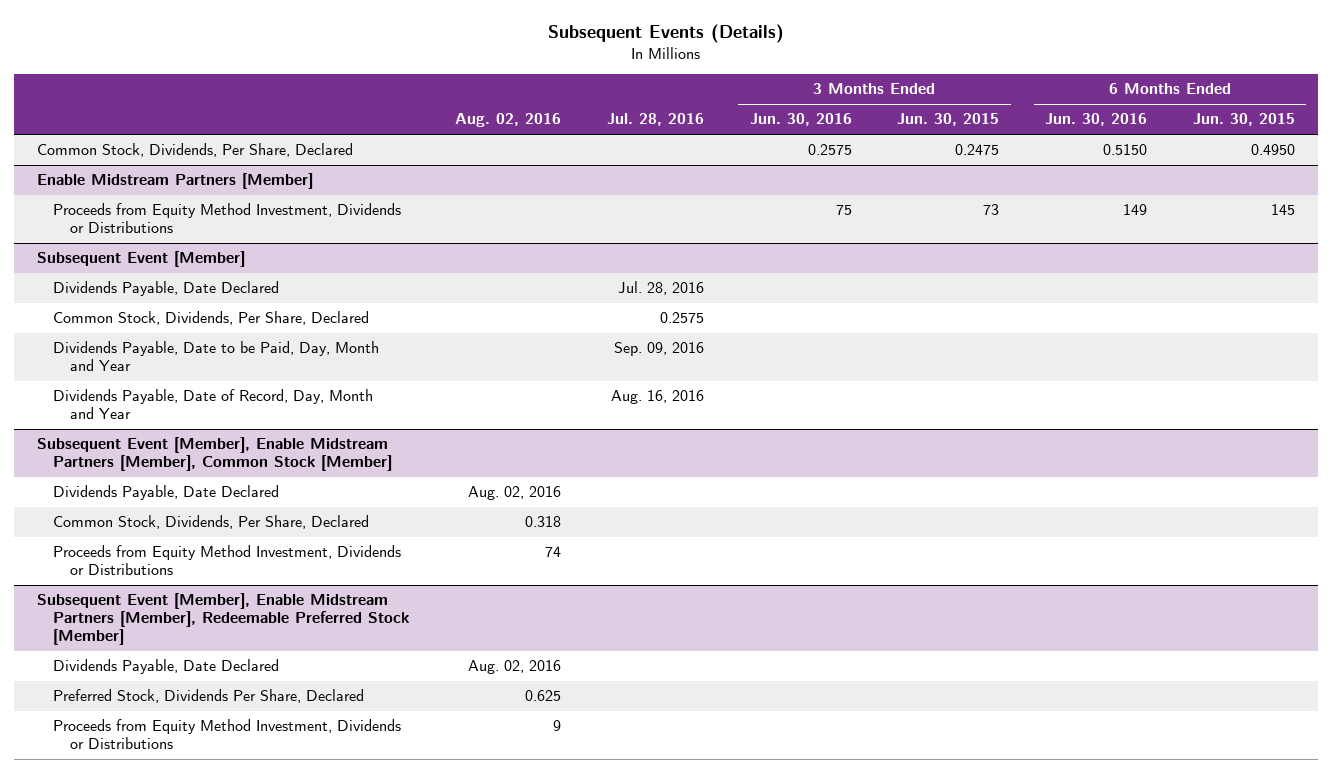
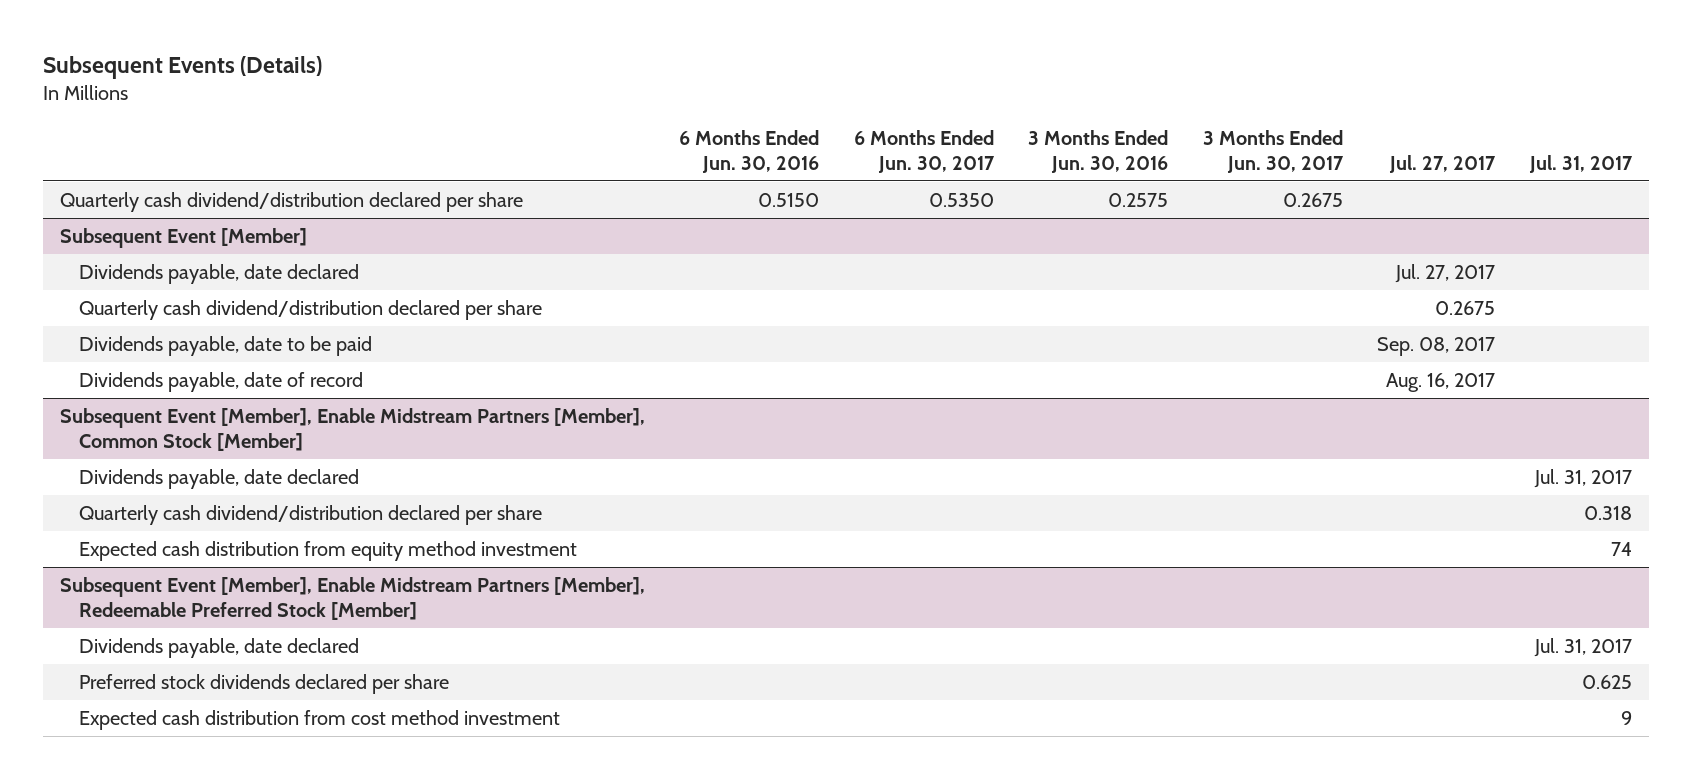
- | Aug. 02, 2016 | Jul. 28, 2016 | 3 Months Ended Jun. 30, 2016 | 3 Months Ended Jun. 30, 2015 | 6 Months Ended Jun. 30, 2016 | 6 Months Ended Jun. 30, 2015
+ | 6 Months Ended Jun. 30, 2016 | 6 Months Ended Jun. 30, 2017 | 3 Months Ended Jun. 30, 2016 | 3 Months Ended Jun. 30, 2017 | Jul. 27, 2017 | Jul. 31, 2017
- Common Stock, Dividends, Per Share, Declared | | | 0.2575 | 0.2475 | 0.5150 | 0.4950
- Enable Midstream Partners [Member]
- Proceeds from Equity Method Investment, Dividends or Distributions | | | 75 | 73 | 149 | 145
+ Quarterly cash dividend/distribution declared per share | 0.5150 | 0.5350 | 0.2575 | 0.2675 | |
@ Subsequent Event [Member]
- Dividends Payable, Date Declared | | Jul. 28, 2016 | | | |
- Common Stock, Dividends, Per Share, Declared | | 0.2575 | | | |
- Dividends Payable, Date to be Paid, Day, Month and Year | | Sep. 09, 2016 | | | |
- Dividends Payable, Date of Record, Day, Month and Year | | Aug. 16, 2016 | | | |
+ Dividends payable, date declared | | | | | Jul. 27, 2017 |
+ Quarterly cash dividend/distribution declared per share | | | | | 0.2675 |
+ Dividends payable, date to be paid | | | | | Sep. 08, 2017 |
+ Dividends payable, date of record | | | | | Aug. 16, 2017 |
@ Subsequent Event [Member], Enable Midstream Partners [Member], Common Stock [Member]
- Dividends Payable, Date Declared | Aug. 02, 2016 | | | | |
- Common Stock, Dividends, Per Share, Declared | 0.318 | | | | |
- Proceeds from Equity Method Investment, Dividends or Distributions | 74 | | | | |
+ Dividends payable, date declared | | | | | | Jul. 31, 2017
+ Quarterly cash dividend/distribution declared per share | | | | | | 0.318
+ Expected cash distribution from equity method investment | | | | | | 74
@ Subsequent Event [Member], Enable Midstream Partners [Member], Redeemable Preferred Stock [Member]
- Dividends Payable, Date Declared | Aug. 02, 2016 | | | | |
- Preferred Stock, Dividends Per Share, Declared | 0.625 | | | | |
- Proceeds from Equity Method Investment, Dividends or Distributions | 9 | | | | |
+ Dividends payable, date declared | | | | | | Jul. 31, 2017
+ Preferred stock dividends declared per share | | | | | | 0.625
+ Expected cash distribution from cost method investment | | | | | | 9

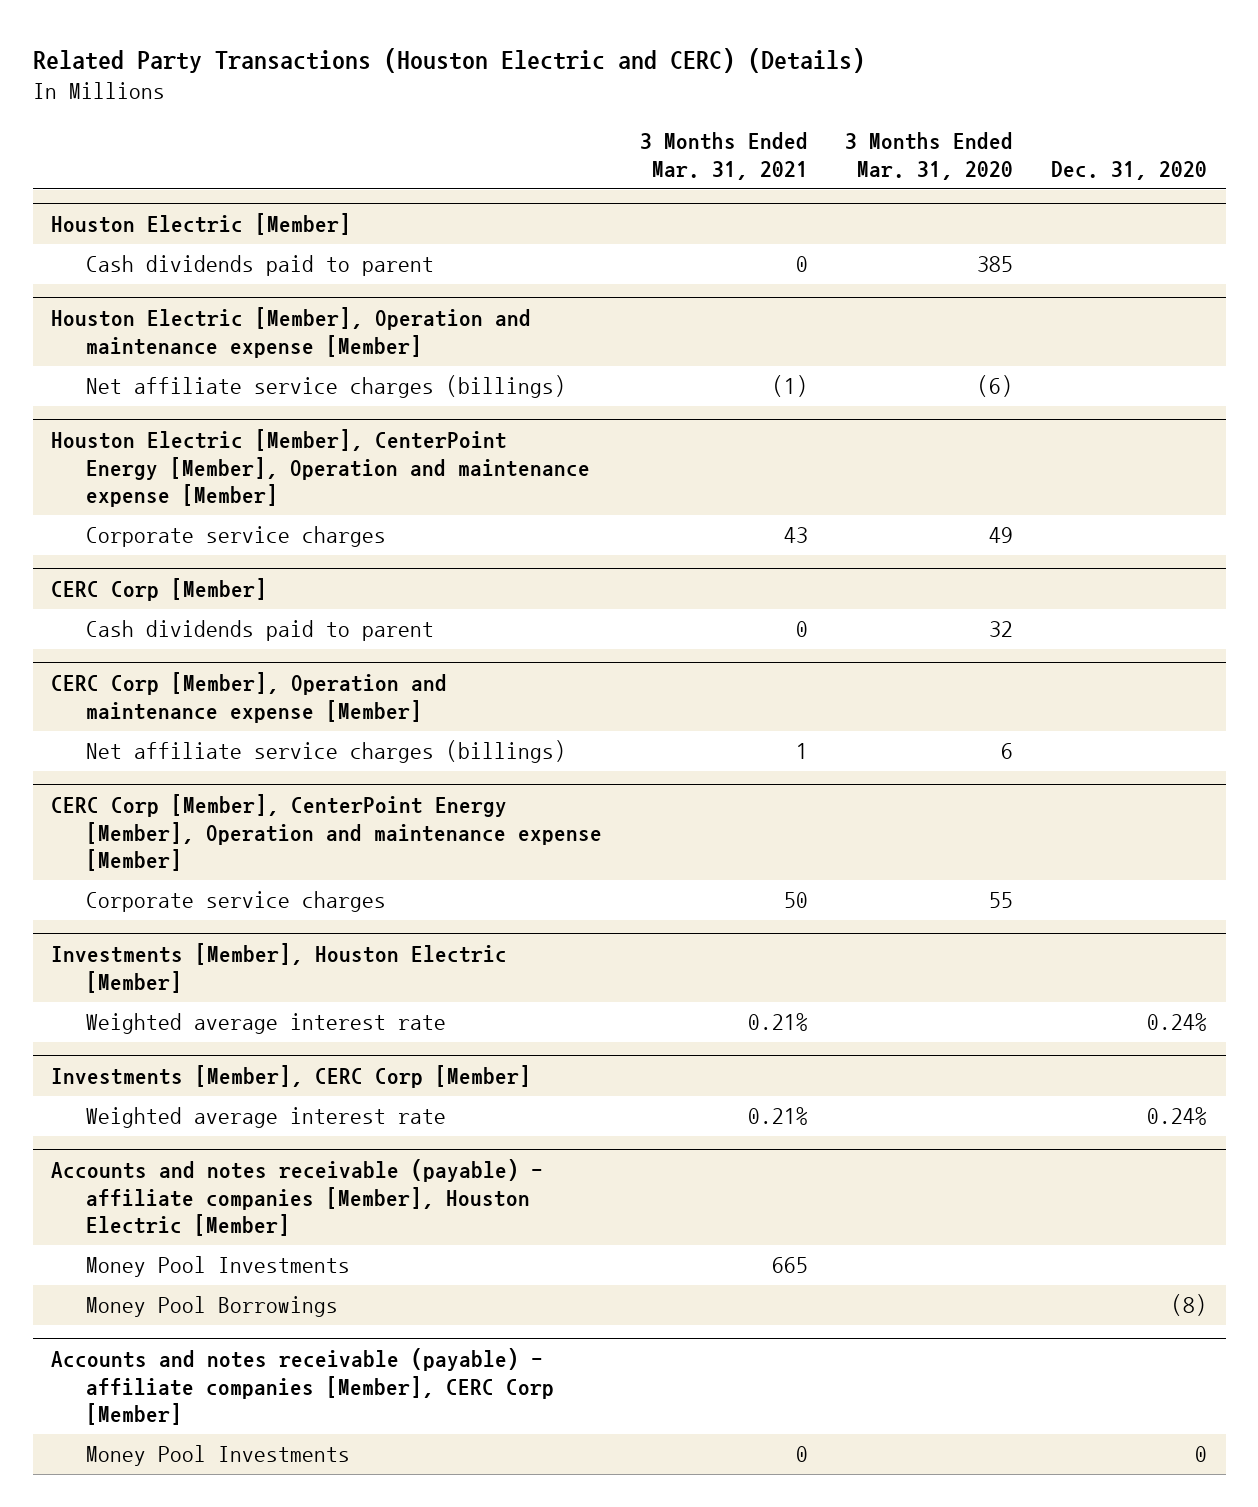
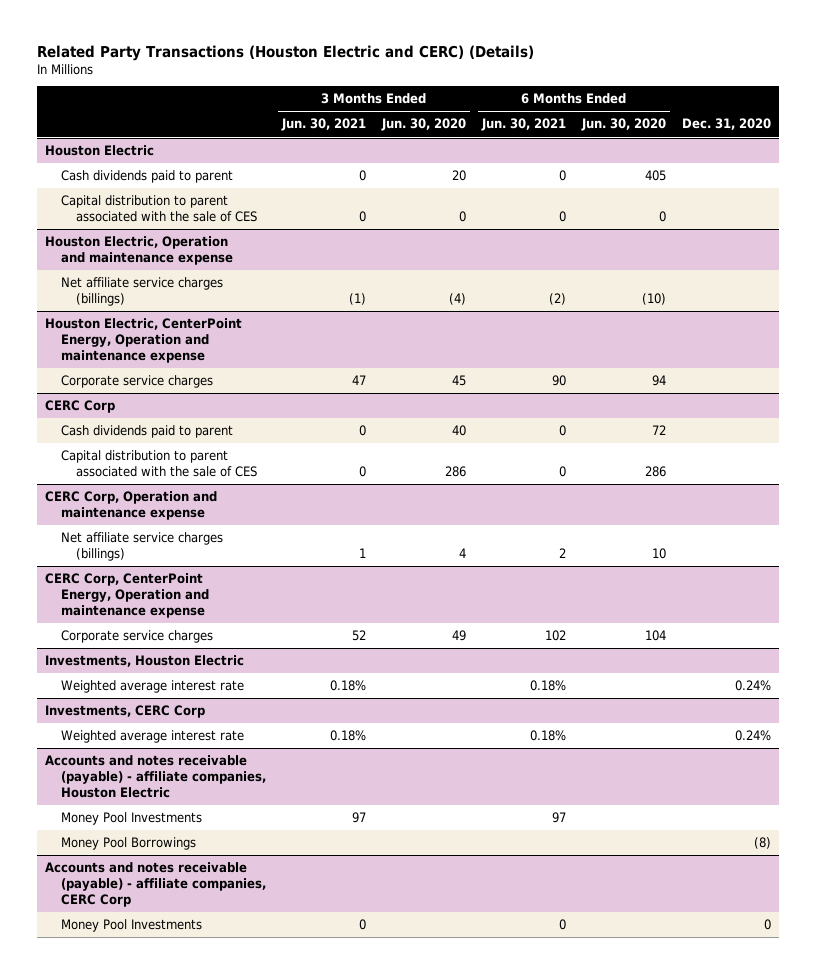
- | 3 Months Ended Mar. 31, 2021 | 3 Months Ended Mar. 31, 2020 | Dec. 31, 2020
+ | 3 Months Ended Jun. 30, 2021 | 3 Months Ended Jun. 30, 2020 | 6 Months Ended Jun. 30, 2021 | 6 Months Ended Jun. 30, 2020 | Dec. 31, 2020
- Houston Electric [Member]
+ Houston Electric
- Houston Electric [Member], Operation and maintenance expense [Member]
+ Capital distribution to parent associated with the sale of CES | 0 | 0 | 0 | 0 |
+ Houston Electric, Operation and maintenance expense
- Houston Electric [Member], CenterPoint Energy [Member], Operation and maintenance expense [Member]
+ Houston Electric, CenterPoint Energy, Operation and maintenance expense
- CERC Corp [Member]
+ CERC Corp
- CERC Corp [Member], Operation and maintenance expense [Member]
+ Capital distribution to parent associated with the sale of CES | 0 | 286 | 0 | 286 |
+ CERC Corp, Operation and maintenance expense
- CERC Corp [Member], CenterPoint Energy [Member], Operation and maintenance expense [Member]
+ CERC Corp, CenterPoint Energy, Operation and maintenance expense
- Investments [Member], Houston Electric [Member]
+ Investments, Houston Electric
- Investments [Member], CERC Corp [Member]
+ Investments, CERC Corp
- Accounts and notes receivable (payable) - affiliate companies [Member], Houston Electric [Member]
+ Accounts and notes receivable (payable) - affiliate companies, Houston Electric
- Accounts and notes receivable (payable) - affiliate companies [Member], CERC Corp [Member]
+ Accounts and notes receivable (payable) - affiliate companies, CERC Corp

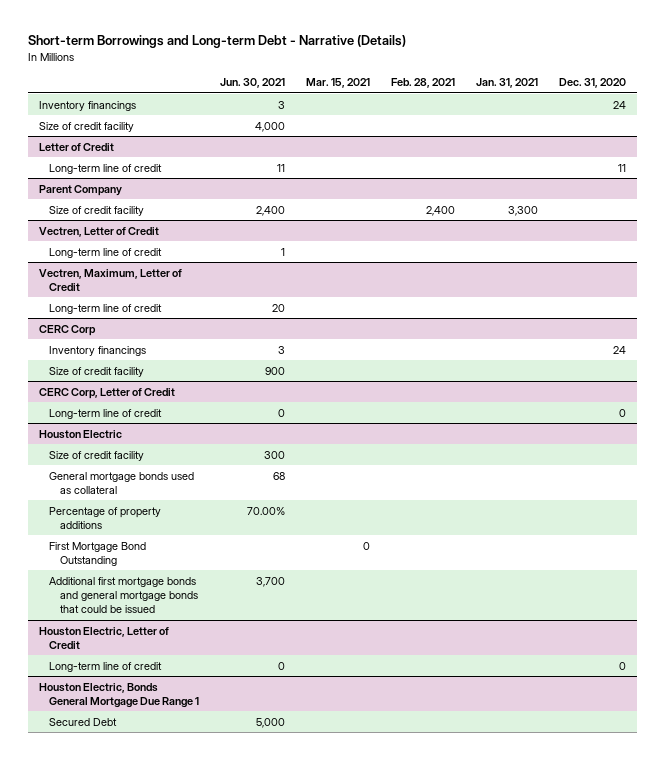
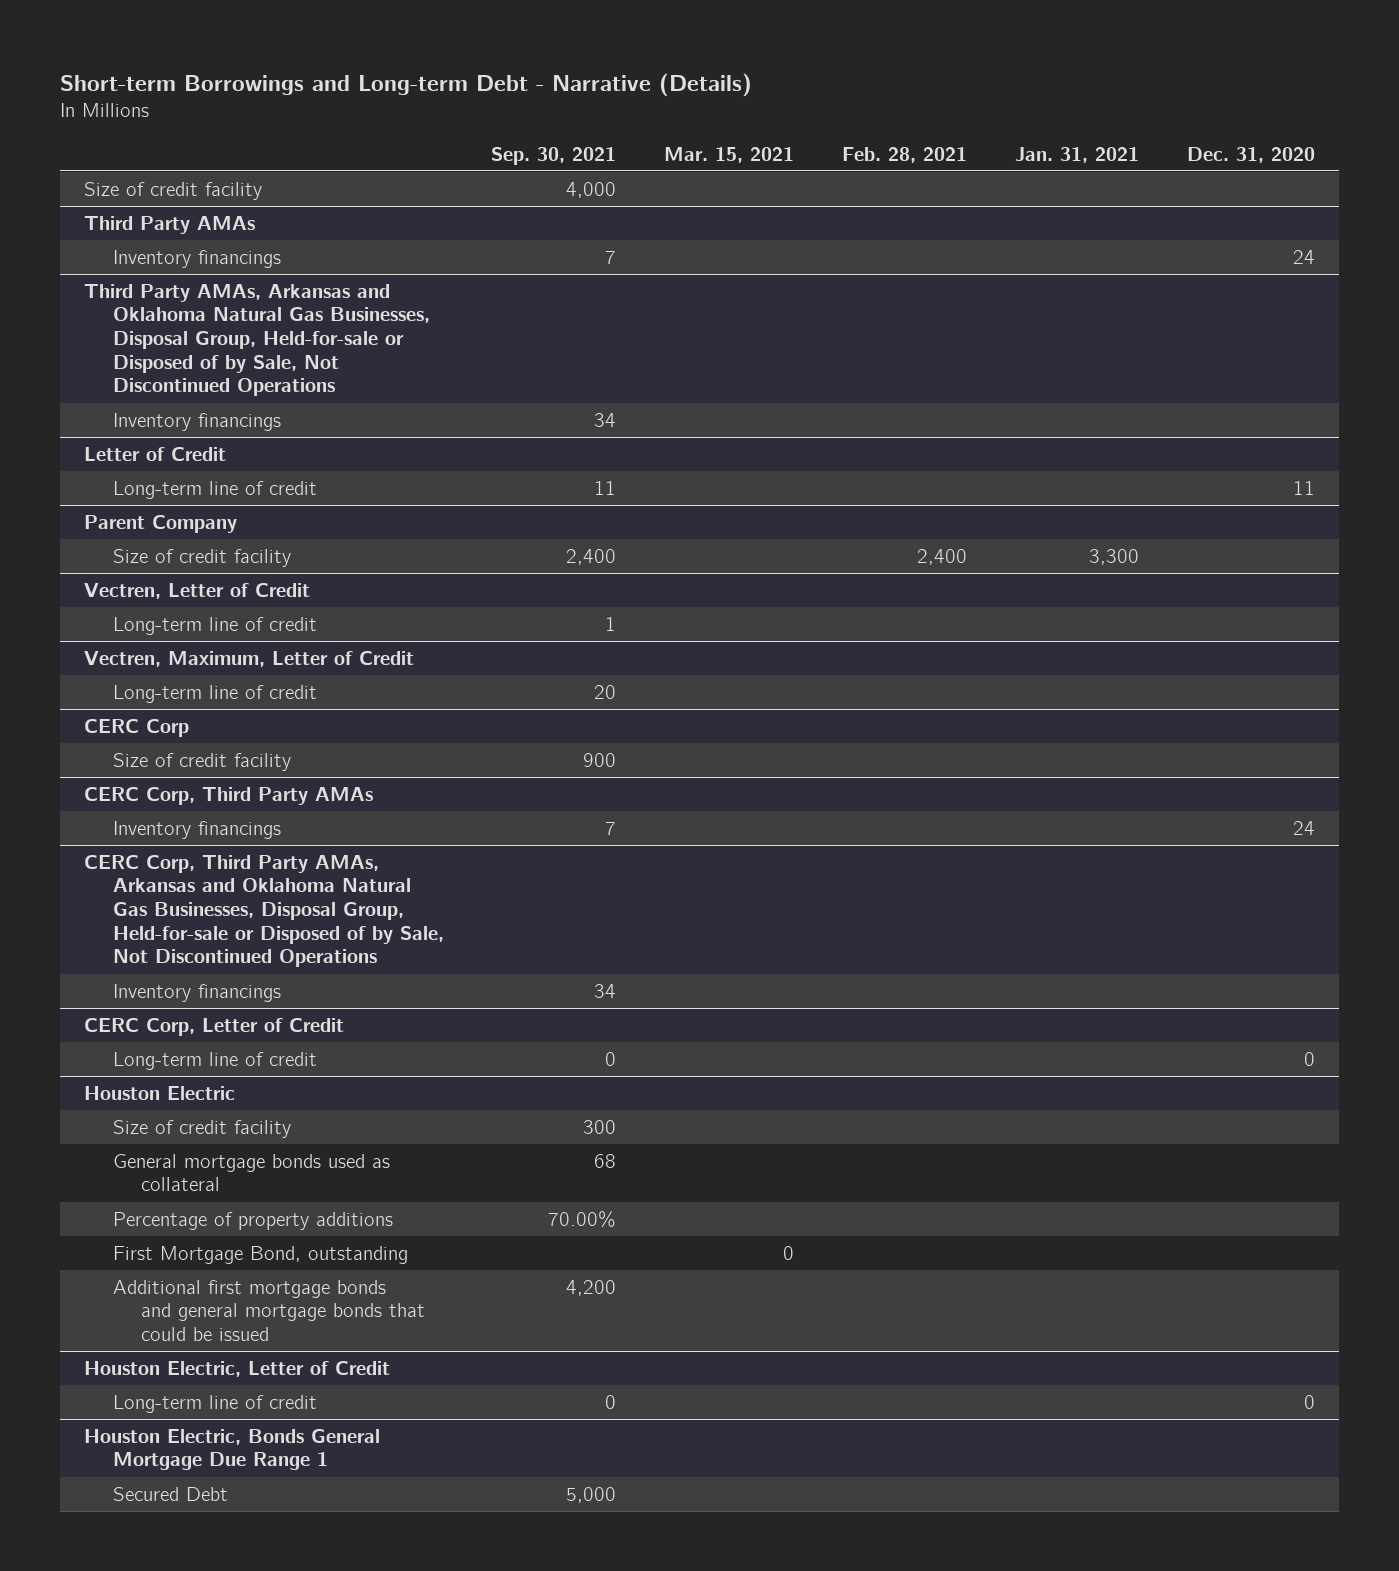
- | Jun. 30, 2021 | Mar. 15, 2021 | Feb. 28, 2021 | Jan. 31, 2021 | Dec. 31, 2020
+ | Sep. 30, 2021 | Mar. 15, 2021 | Feb. 28, 2021 | Jan. 31, 2021 | Dec. 31, 2020
- Inventory financings | 3 | | | | 24
+ Third Party AMAs
+ Inventory financings | 7 | | | | 24
+ Third Party AMAs, Arkansas and Oklahoma Natural Gas Businesses, Disposal Group, Held-for-sale or Disposed of by Sale, Not Discontinued Operations
+ Inventory financings | 34 | | | |
@ CERC Corp
- Inventory financings | 3 | | | | 24
+ CERC Corp, Third Party AMAs
+ Inventory financings | 7 | | | | 24
+ CERC Corp, Third Party AMAs, Arkansas and Oklahoma Natural Gas Businesses, Disposal Group, Held-for-sale or Disposed of by Sale, Not Discontinued Operations
+ Inventory financings | 34 | | | |
@ Houston Electric
- First Mortgage Bond Outstanding | | 0 | | |
+ First Mortgage Bond, outstanding | | 0 | | |

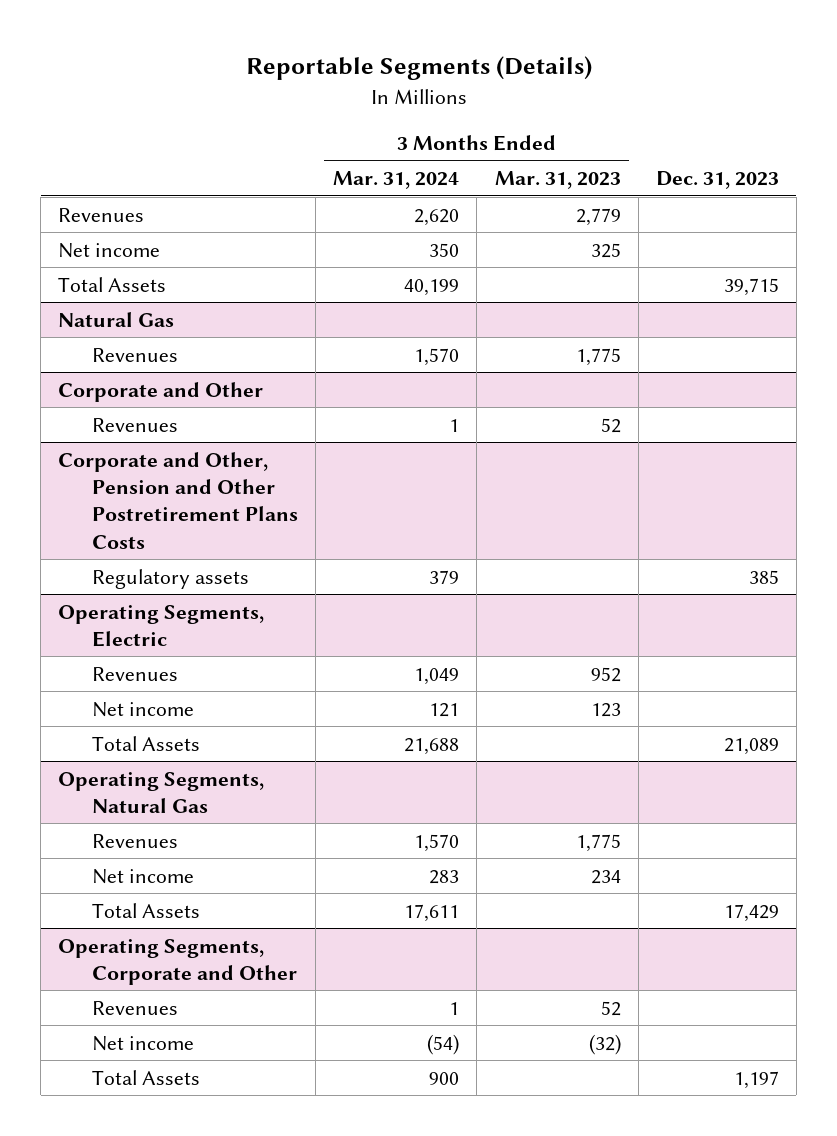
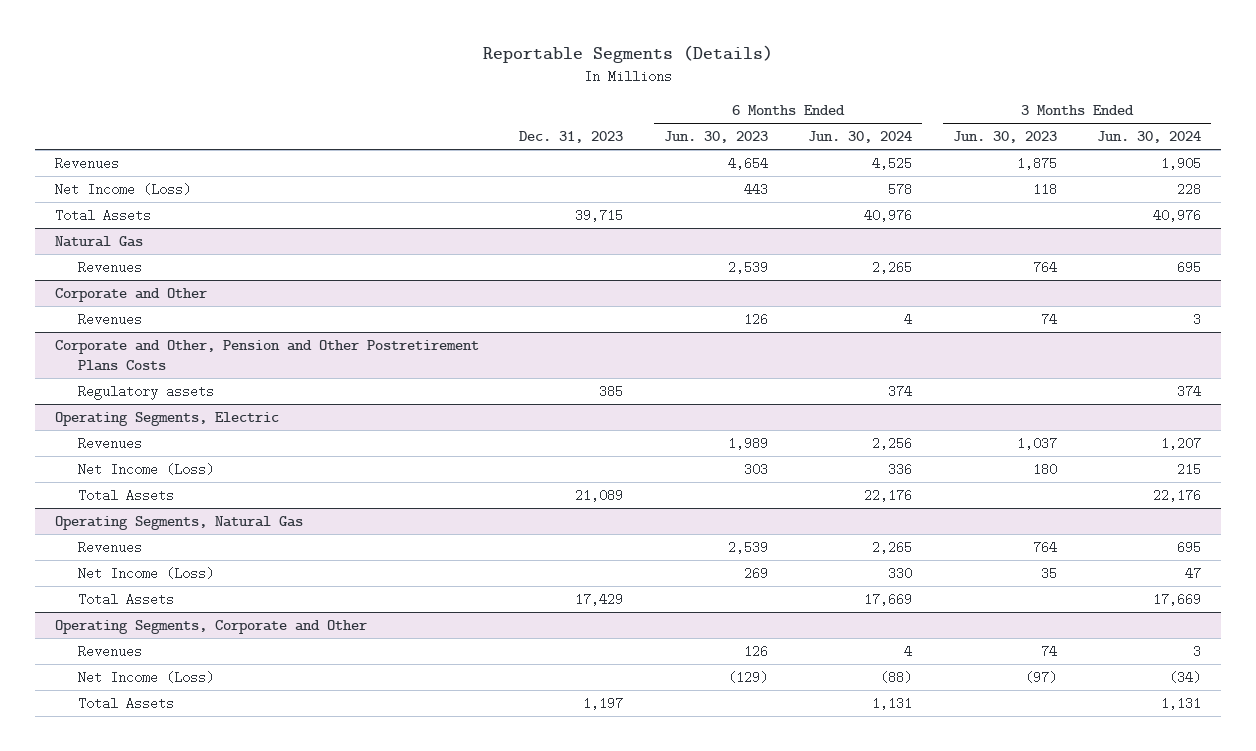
- | 3 Months Ended Mar. 31, 2024 | 3 Months Ended Mar. 31, 2023 | Dec. 31, 2023
+ | Dec. 31, 2023 | 6 Months Ended Jun. 30, 2023 | 6 Months Ended Jun. 30, 2024 | 3 Months Ended Jun. 30, 2023 | 3 Months Ended Jun. 30, 2024
- Net income | 350 | 325 |
+ Net Income (Loss) | | 443 | 578 | 118 | 228
@ Operating Segments, Electric
- Net income | 121 | 123 |
+ Net Income (Loss) | | 303 | 336 | 180 | 215
@ Operating Segments, Natural Gas
- Net income | 283 | 234 |
+ Net Income (Loss) | | 269 | 330 | 35 | 47
@ Operating Segments, Corporate and Other
- Net income | (54) | (32) |
+ Net Income (Loss) | | (129) | (88) | (97) | (34)

